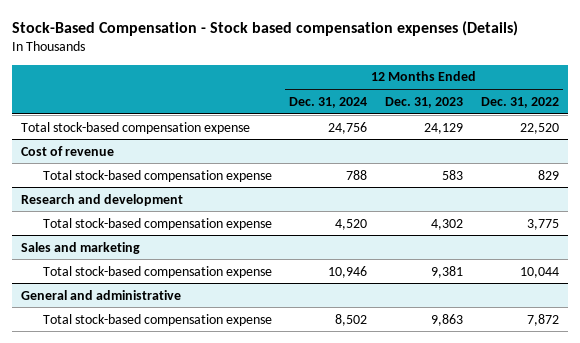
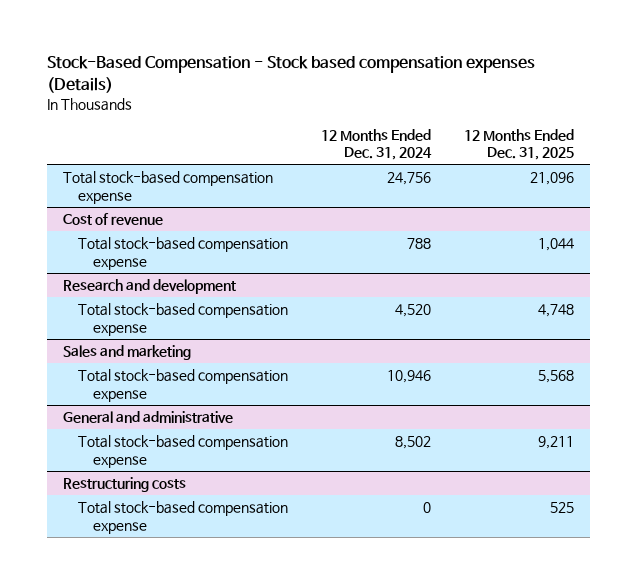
- | 12 Months Ended Dec. 31, 2024 | 12 Months Ended Dec. 31, 2023 | 12 Months Ended Dec. 31, 2022
+ | 12 Months Ended Dec. 31, 2024 | 12 Months Ended Dec. 31, 2025
+ Restructuring costs
+ Total stock-based compensation expense | 0 | 525

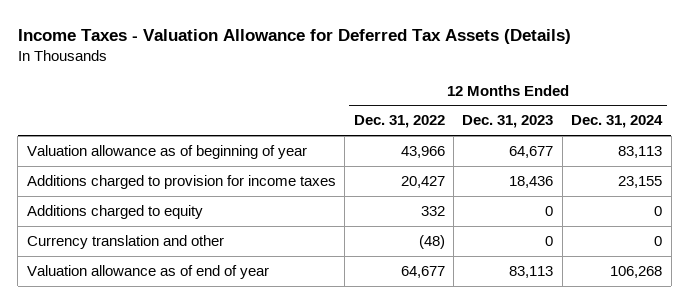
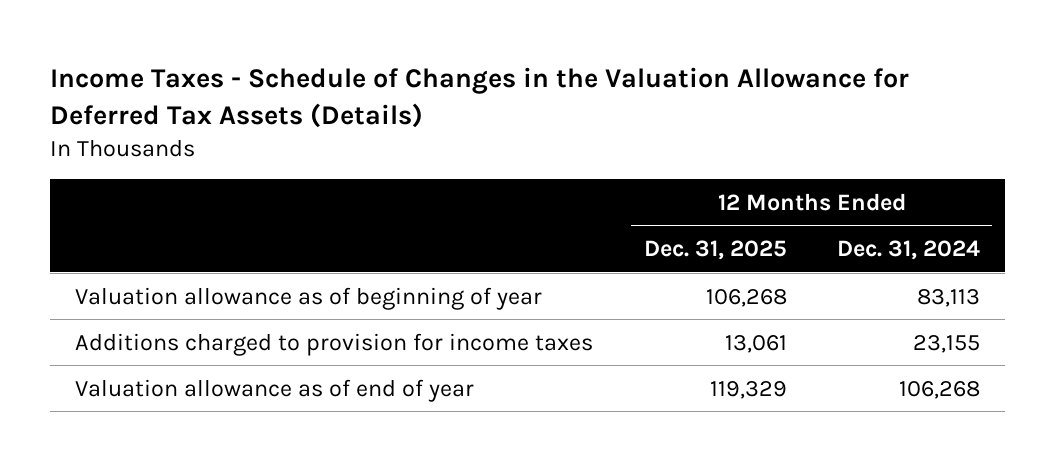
- Income Taxes - Valuation Allowance for Deferred Tax Assets (Details)
+ Income Taxes - Schedule of Changes in the Valuation Allowance for Deferred Tax Assets (Details)
- | 12 Months Ended Dec. 31, 2022 | 12 Months Ended Dec. 31, 2023 | 12 Months Ended Dec. 31, 2024
+ | 12 Months Ended Dec. 31, 2025 | 12 Months Ended Dec. 31, 2024
- Additions charged to equity | 332 | 0 | 0
- Currency translation and other | (48) | 0 | 0

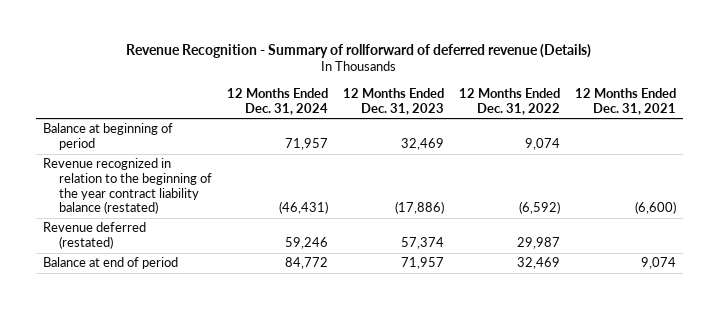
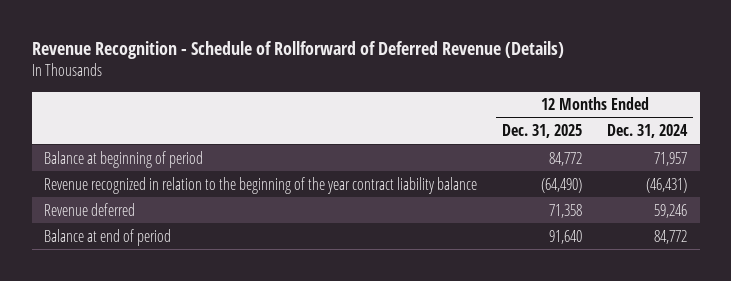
- Revenue Recognition - Summary of rollforward of deferred revenue (Details)
+ Revenue Recognition - Schedule of Rollforward of Deferred Revenue (Details)
- | 12 Months Ended Dec. 31, 2024 | 12 Months Ended Dec. 31, 2023 | 12 Months Ended Dec. 31, 2022 | 12 Months Ended Dec. 31, 2021
+ | 12 Months Ended Dec. 31, 2025 | 12 Months Ended Dec. 31, 2024
- Revenue recognized in relation to the beginning of the year contract liability balance (restated) | (46,431) | (17,886) | (6,592) | (6,600)
- Revenue deferred (restated) | 59,246 | 57,374 | 29,987 |
+ Revenue recognized in relation to the beginning of the year contract liability balance | (64,490) | (46,431)
+ Revenue deferred | 71,358 | 59,246

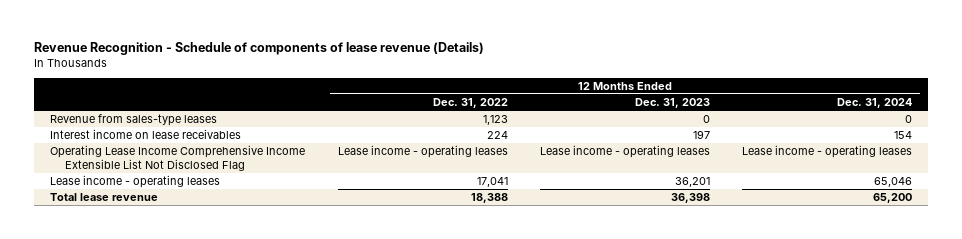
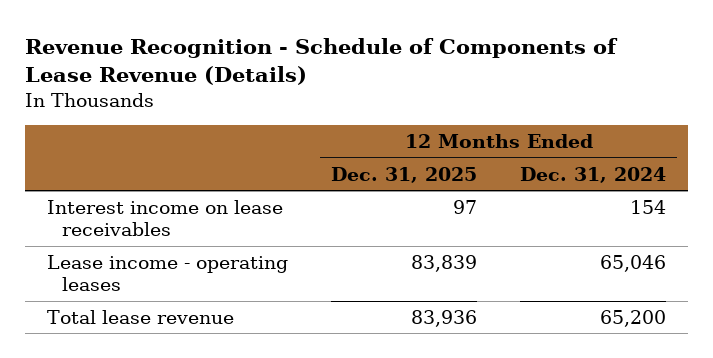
- Revenue Recognition - Schedule of components of lease revenue (Details)
+ Revenue Recognition - Schedule of Components of Lease Revenue (Details)
- | 12 Months Ended Dec. 31, 2022 | 12 Months Ended Dec. 31, 2023 | 12 Months Ended Dec. 31, 2024
+ | 12 Months Ended Dec. 31, 2025 | 12 Months Ended Dec. 31, 2024
- Revenue from sales-type leases | 1,123 | 0 | 0
- Operating Lease Income Comprehensive Income Extensible List Not Disclosed Flag | Lease income - operating leases | Lease income - operating leases | Lease income - operating leases

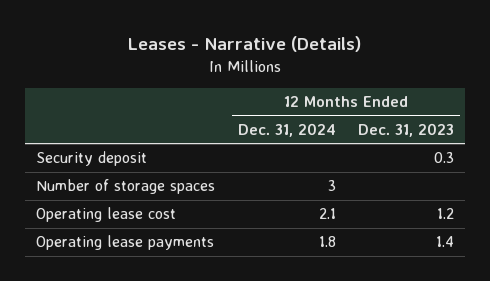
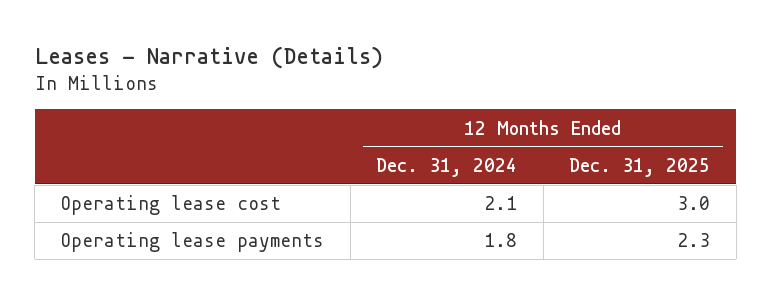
- | 12 Months Ended Dec. 31, 2024 | 12 Months Ended Dec. 31, 2023
+ | 12 Months Ended Dec. 31, 2024 | 12 Months Ended Dec. 31, 2025
- Security deposit | | 0.3
- Number of storage spaces | 3 |

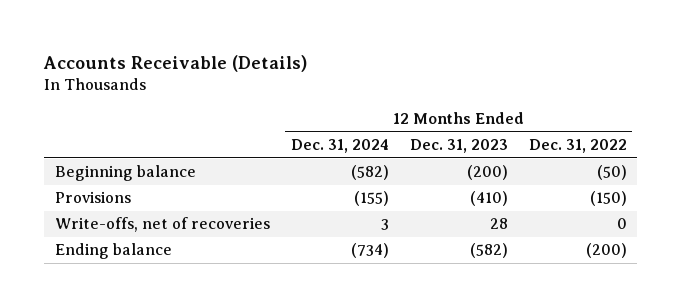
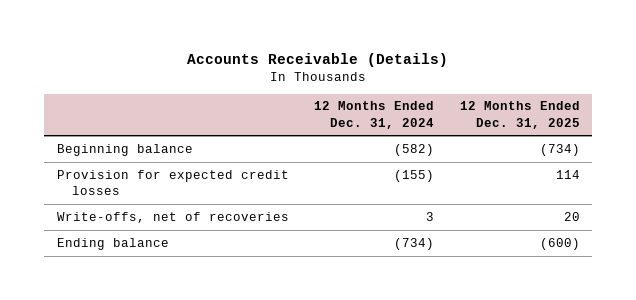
- | 12 Months Ended Dec. 31, 2024 | 12 Months Ended Dec. 31, 2023 | 12 Months Ended Dec. 31, 2022
+ | 12 Months Ended Dec. 31, 2024 | 12 Months Ended Dec. 31, 2025
- Provisions | (155) | (410) | (150)
+ Provision for expected credit losses | (155) | 114

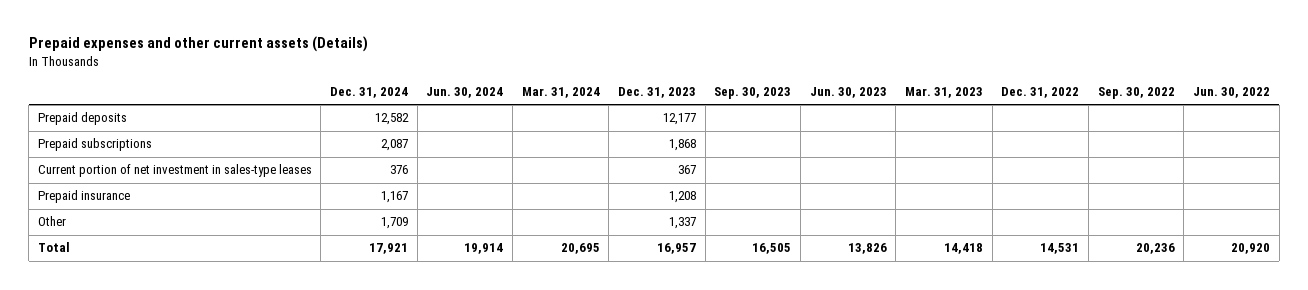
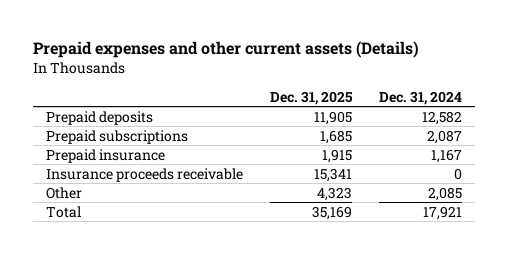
- | Dec. 31, 2024 | Jun. 30, 2024 | Mar. 31, 2024 | Dec. 31, 2023 | Sep. 30, 2023 | Jun. 30, 2023 | Mar. 31, 2023 | Dec. 31, 2022 | Sep. 30, 2022 | Jun. 30, 2022
+ | Dec. 31, 2025 | Dec. 31, 2024
- Current portion of net investment in sales-type leases | 376 | | | 367 | | | | | |
- Other | 1,709 | | | 1,337 | | | | | |
+ Insurance proceeds receivable | 15,341 | 0
+ Other | 4,323 | 2,085

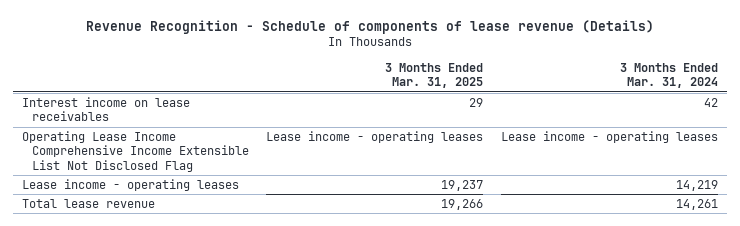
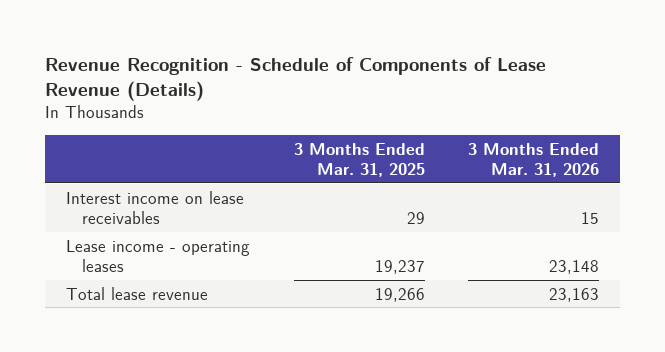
- Revenue Recognition - Schedule of components of lease revenue (Details)
+ Revenue Recognition - Schedule of Components of Lease Revenue (Details)
- | 3 Months Ended Mar. 31, 2025 | 3 Months Ended Mar. 31, 2024
+ | 3 Months Ended Mar. 31, 2025 | 3 Months Ended Mar. 31, 2026
- Operating Lease Income Comprehensive Income Extensible List Not Disclosed Flag | Lease income - operating leases | Lease income - operating leases

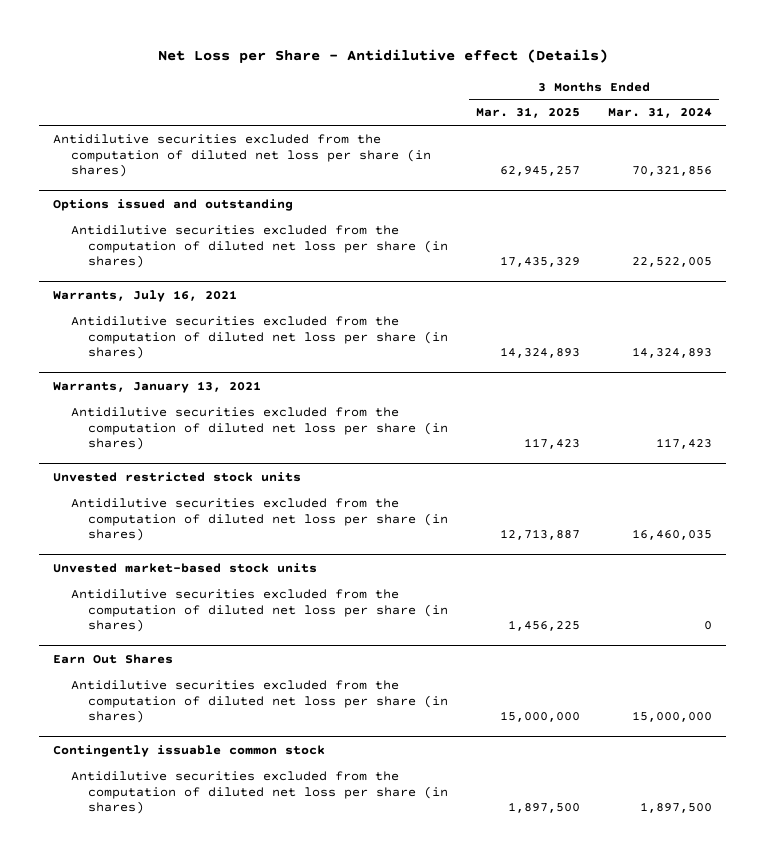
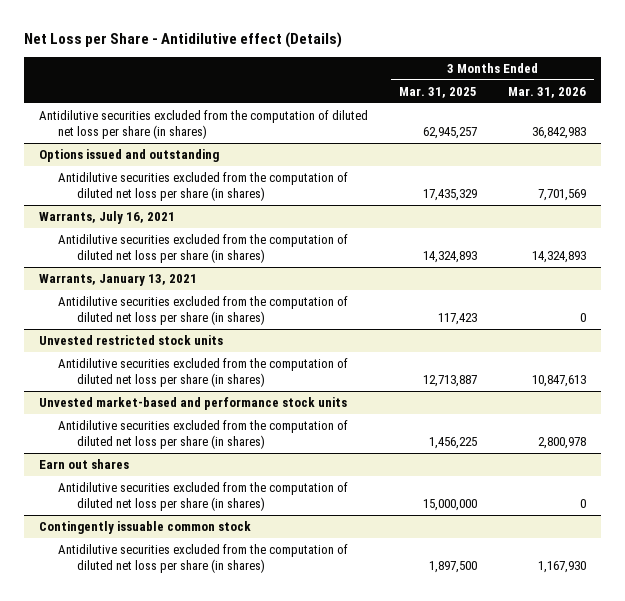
- | 3 Months Ended Mar. 31, 2025 | 3 Months Ended Mar. 31, 2024
+ | 3 Months Ended Mar. 31, 2025 | 3 Months Ended Mar. 31, 2026
- Unvested market-based stock units
+ Unvested market-based and performance stock units
- Earn Out Shares
+ Earn out shares

